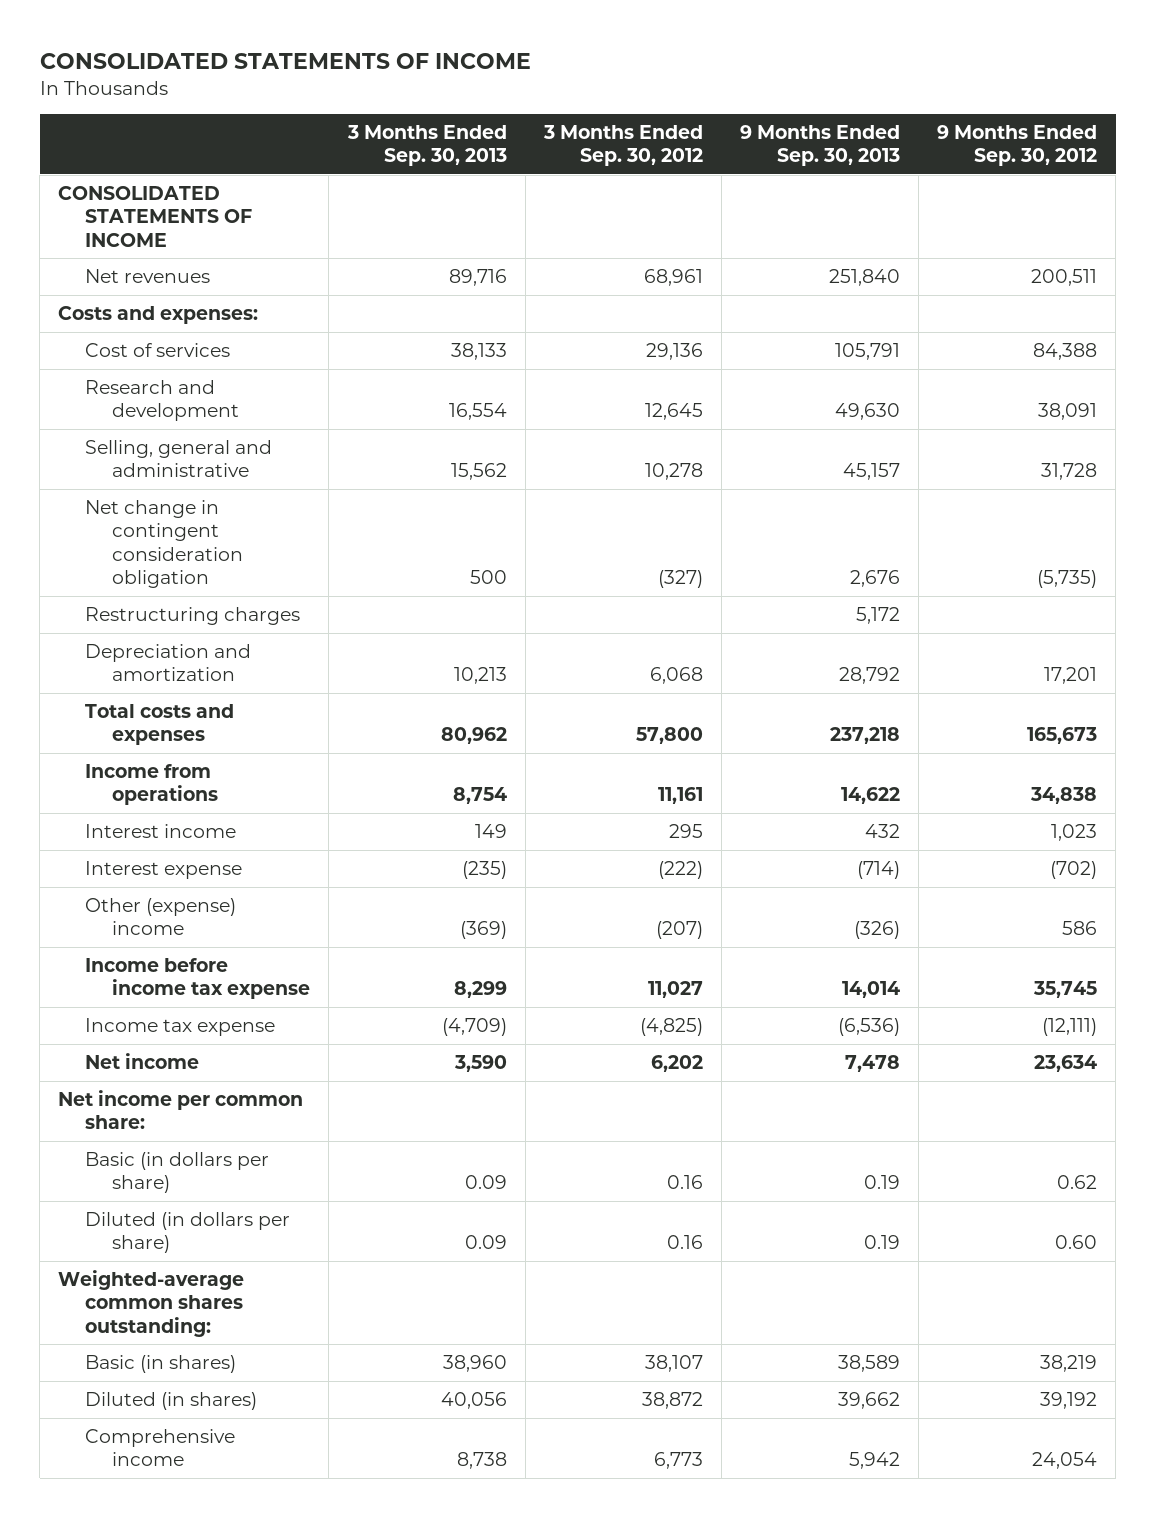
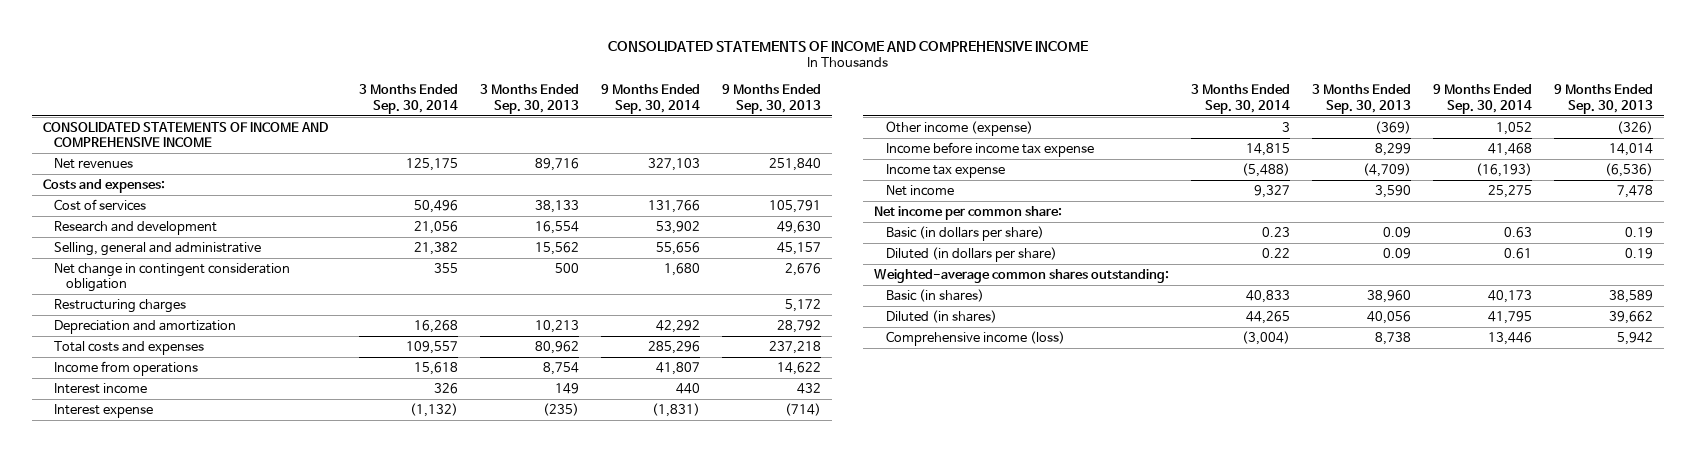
- CONSOLIDATED STATEMENTS OF INCOME
+ CONSOLIDATED STATEMENTS OF INCOME AND COMPREHENSIVE INCOME
- | 3 Months Ended Sep. 30, 2013 | 3 Months Ended Sep. 30, 2012 | 9 Months Ended Sep. 30, 2013 | 9 Months Ended Sep. 30, 2012
+ | 3 Months Ended Sep. 30, 2014 | 3 Months Ended Sep. 30, 2013 | 9 Months Ended Sep. 30, 2014 | 9 Months Ended Sep. 30, 2013
- CONSOLIDATED STATEMENTS OF INCOME
+ CONSOLIDATED STATEMENTS OF INCOME AND COMPREHENSIVE INCOME
- Other (expense) income | (369) | (207) | (326) | 586
+ Other income (expense) | 3 | (369) | 1,052 | (326)
- Comprehensive income | 8,738 | 6,773 | 5,942 | 24,054
+ Comprehensive income (loss) | (3,004) | 8,738 | 13,446 | 5,942

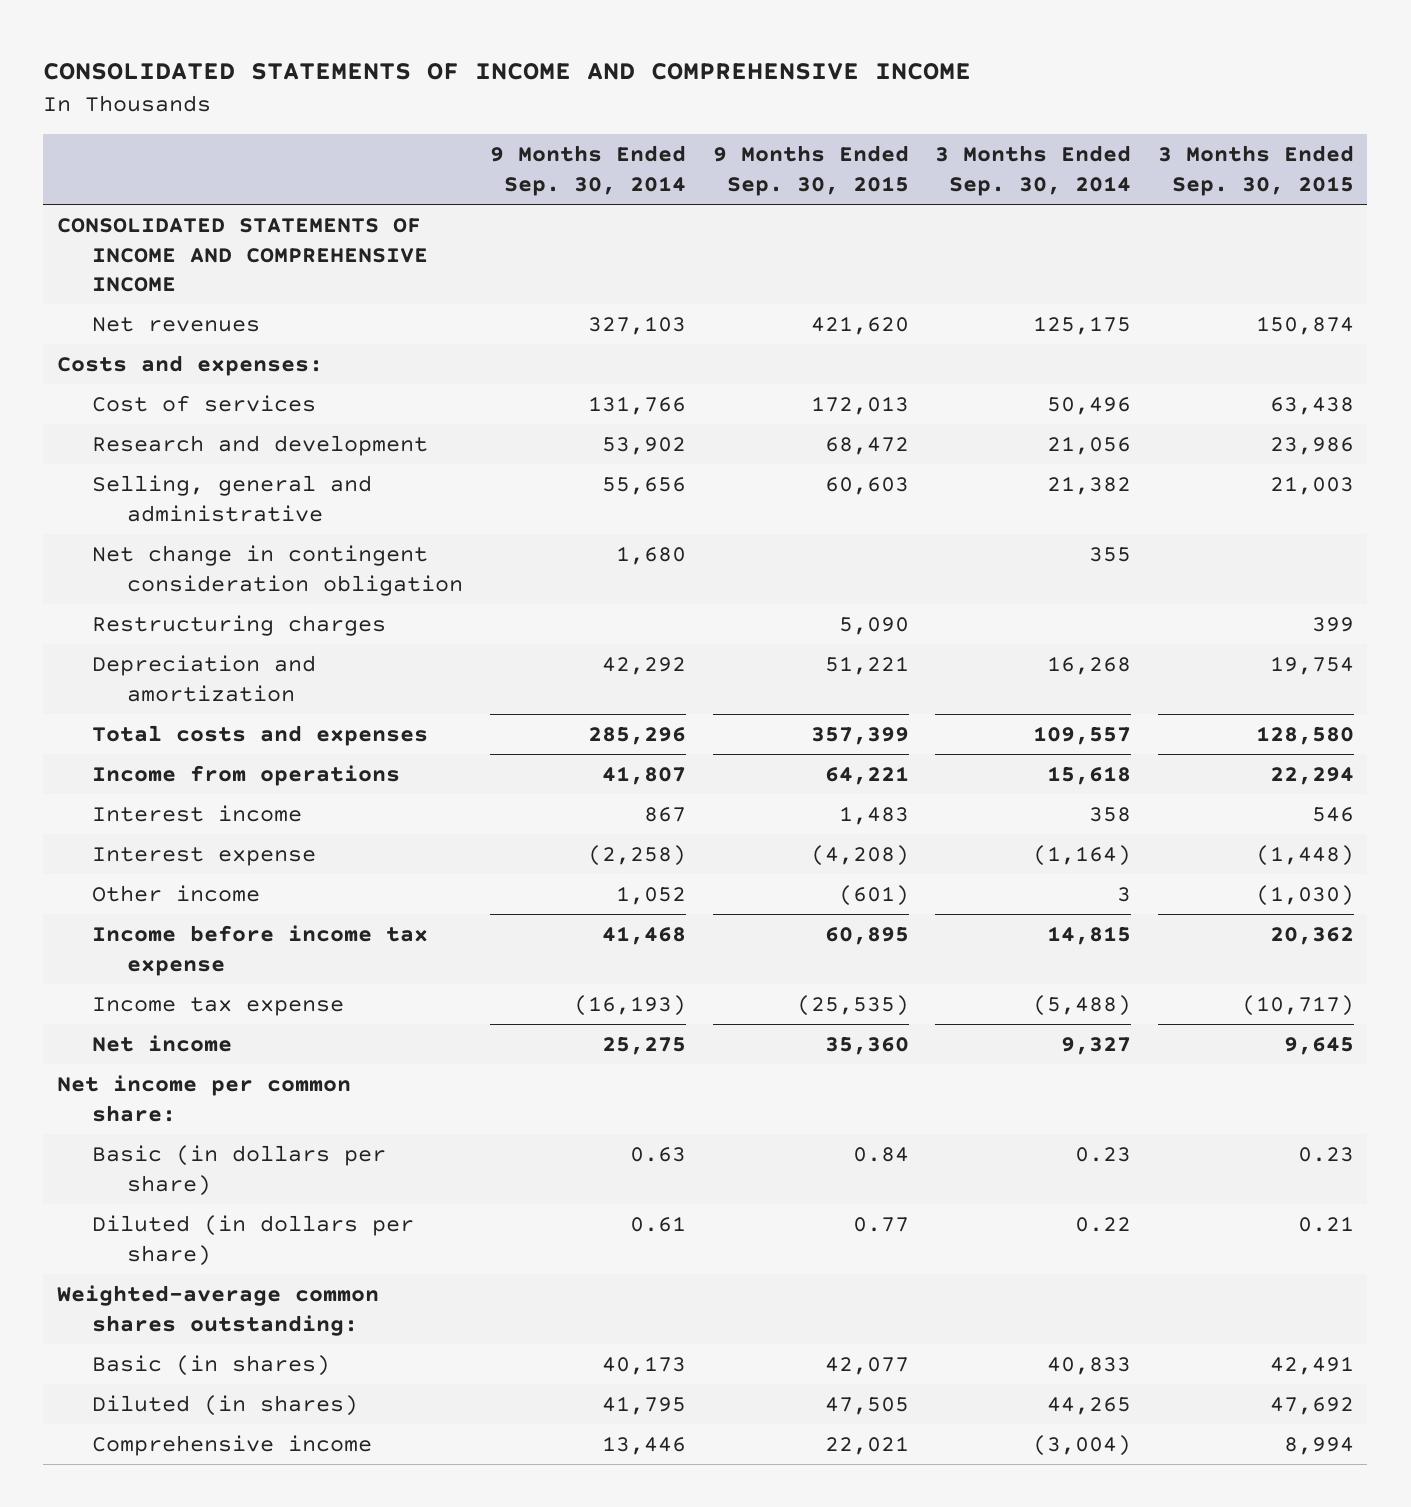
- | 3 Months Ended Sep. 30, 2014 | 3 Months Ended Sep. 30, 2013 | 9 Months Ended Sep. 30, 2014 | 9 Months Ended Sep. 30, 2013
+ | 9 Months Ended Sep. 30, 2014 | 9 Months Ended Sep. 30, 2015 | 3 Months Ended Sep. 30, 2014 | 3 Months Ended Sep. 30, 2015
- Interest income | 326 | 149 | 440 | 432
- Interest expense | (1,132) | (235) | (1,831) | (714)
- Other income (expense) | 3 | (369) | 1,052 | (326)
+ Interest income | 867 | 1,483 | 358 | 546
+ Interest expense | (2,258) | (4,208) | (1,164) | (1,448)
+ Other income | 1,052 | (601) | 3 | (1,030)
- Comprehensive income (loss) | (3,004) | 8,738 | 13,446 | 5,942
+ Comprehensive income | 13,446 | 22,021 | (3,004) | 8,994

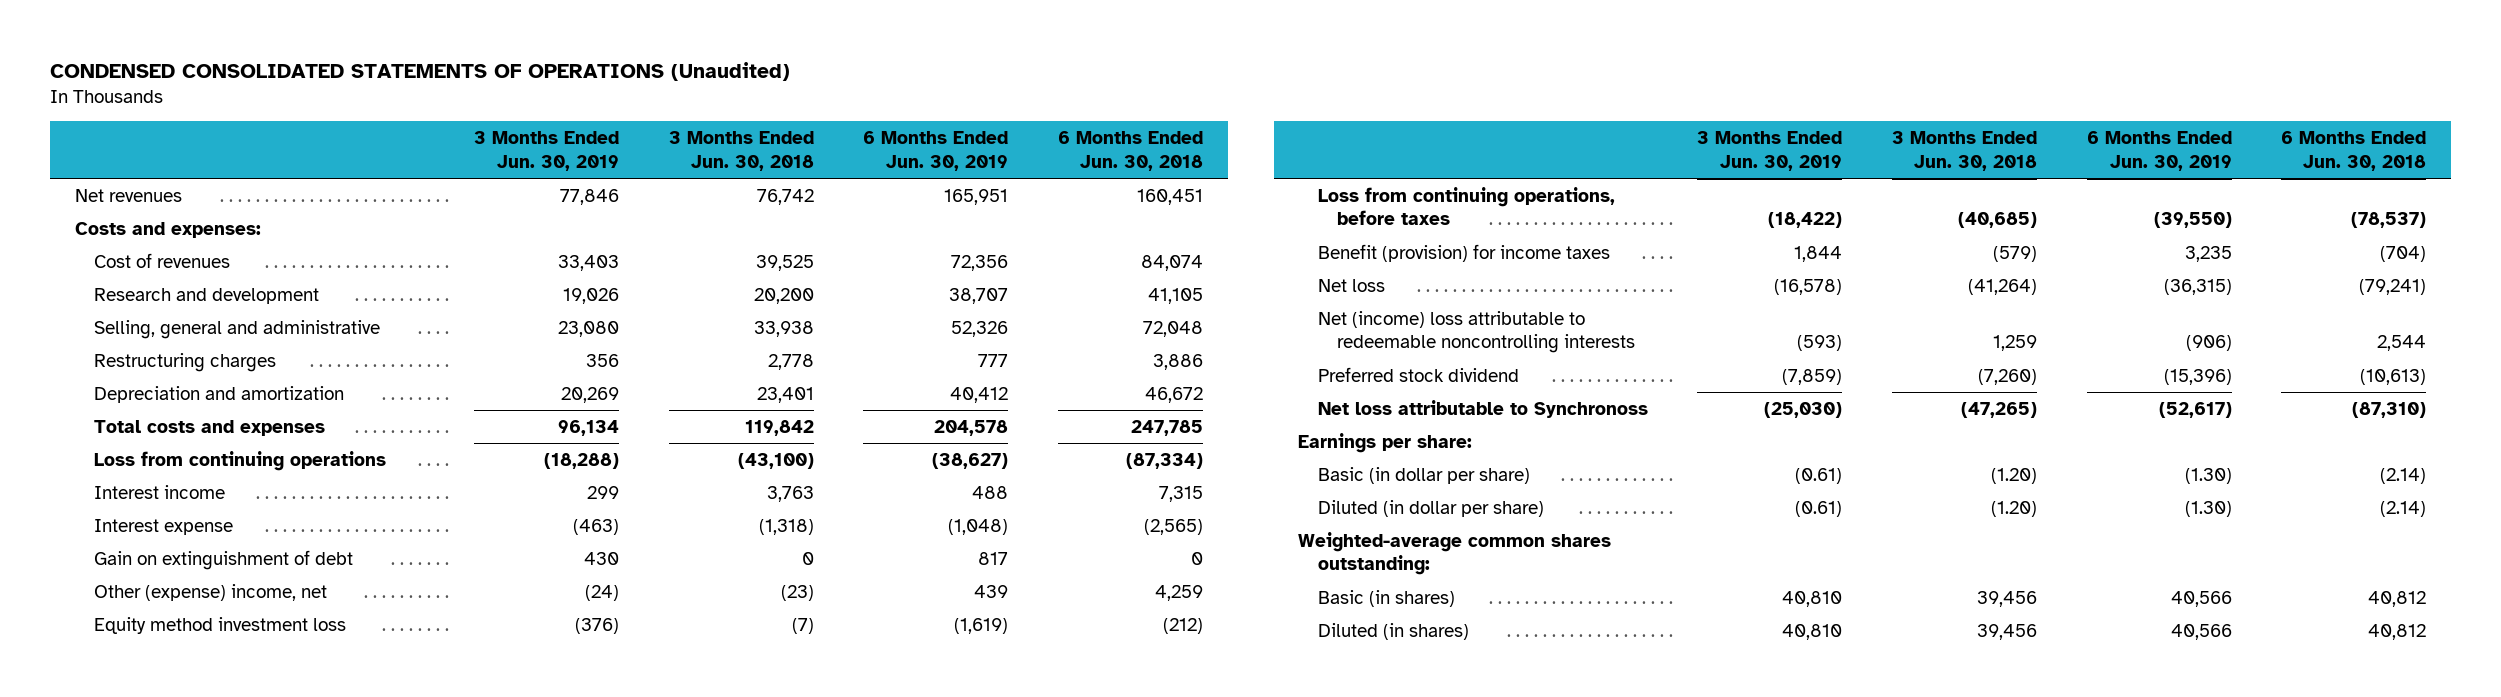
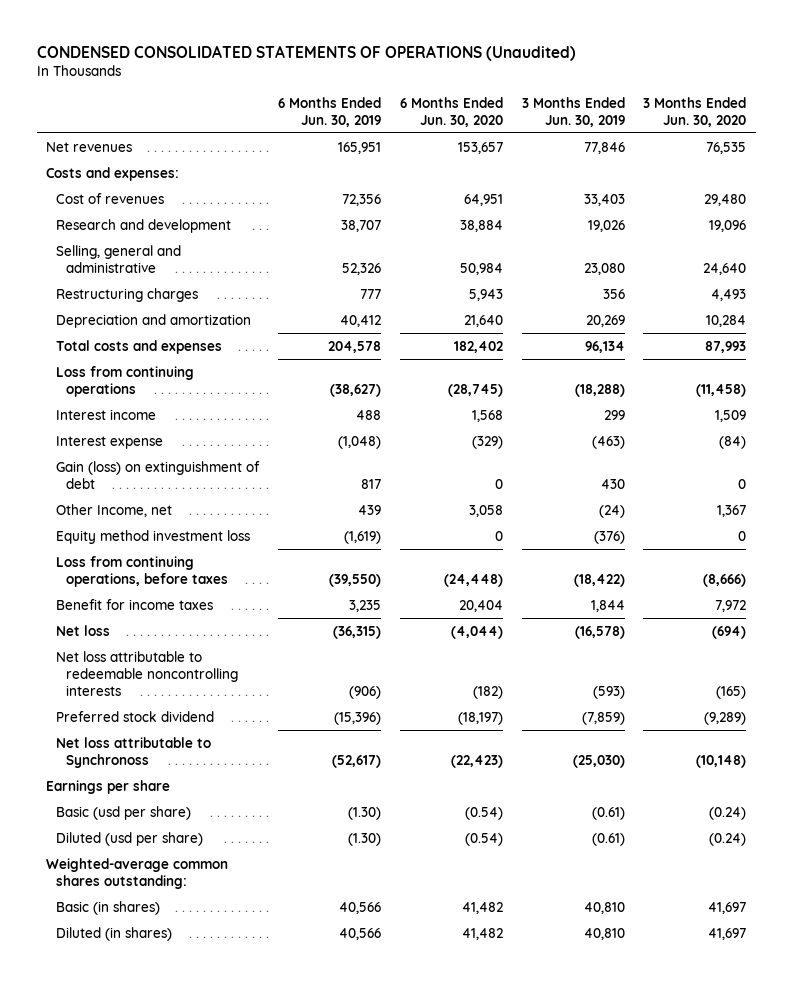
- | 3 Months Ended Jun. 30, 2019 | 3 Months Ended Jun. 30, 2018 | 6 Months Ended Jun. 30, 2019 | 6 Months Ended Jun. 30, 2018
+ | 6 Months Ended Jun. 30, 2019 | 6 Months Ended Jun. 30, 2020 | 3 Months Ended Jun. 30, 2019 | 3 Months Ended Jun. 30, 2020
- Gain on extinguishment of debt | 430 | 0 | 817 | 0
- Other (expense) income, net | (24) | (23) | 439 | 4,259
+ Gain (loss) on extinguishment of debt | 817 | 0 | 430 | 0
+ Other Income, net | 439 | 3,058 | (24) | 1,367
- Benefit (provision) for income taxes | 1,844 | (579) | 3,235 | (704)
+ Benefit for income taxes | 3,235 | 20,404 | 1,844 | 7,972
- Net (income) loss attributable to redeemable noncontrolling interests | (593) | 1,259 | (906) | 2,544
+ Net loss attributable to redeemable noncontrolling interests | (906) | (182) | (593) | (165)
- Earnings per share:
- Basic (in dollar per share) | (0.61) | (1.20) | (1.30) | (2.14)
- Diluted (in dollar per share) | (0.61) | (1.20) | (1.30) | (2.14)
+ Earnings per share
+ Basic (usd per share) | (1.30) | (0.54) | (0.61) | (0.24)
+ Diluted (usd per share) | (1.30) | (0.54) | (0.61) | (0.24)

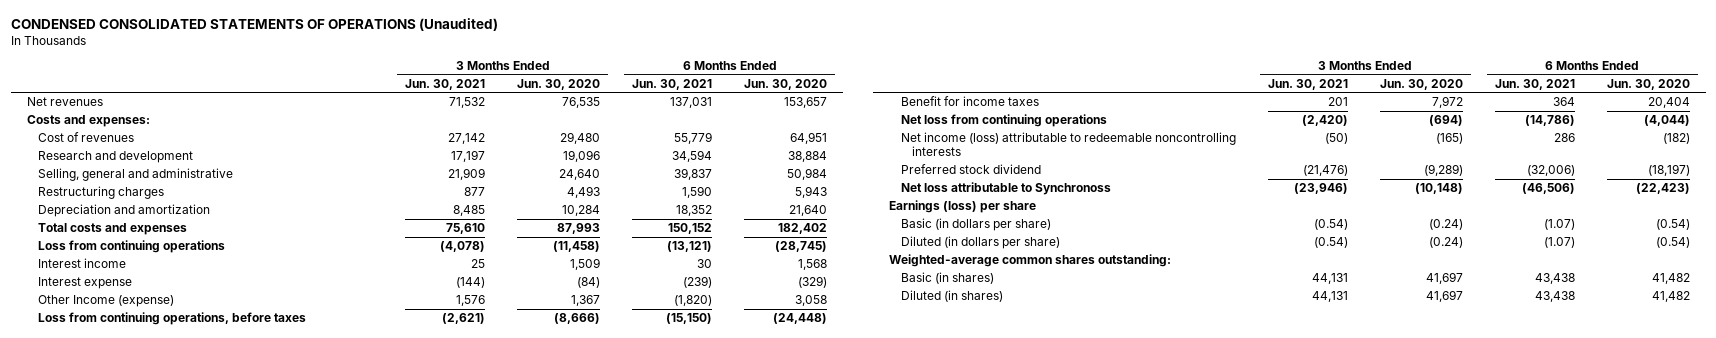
- | 6 Months Ended Jun. 30, 2019 | 6 Months Ended Jun. 30, 2020 | 3 Months Ended Jun. 30, 2019 | 3 Months Ended Jun. 30, 2020
+ | 3 Months Ended Jun. 30, 2021 | 3 Months Ended Jun. 30, 2020 | 6 Months Ended Jun. 30, 2021 | 6 Months Ended Jun. 30, 2020
- Gain (loss) on extinguishment of debt | 817 | 0 | 430 | 0
- Other Income, net | 439 | 3,058 | (24) | 1,367
- Equity method investment loss | (1,619) | 0 | (376) | 0
+ Other Income (expense) | 1,576 | 1,367 | (1,820) | 3,058
- Net loss | (36,315) | (4,044) | (16,578) | (694)
- Net loss attributable to redeemable noncontrolling interests | (906) | (182) | (593) | (165)
+ Net loss from continuing operations | (2,420) | (694) | (14,786) | (4,044)
+ Net income (loss) attributable to redeemable noncontrolling interests | (50) | (165) | 286 | (182)
- Earnings per share
- Basic (usd per share) | (1.30) | (0.54) | (0.61) | (0.24)
- Diluted (usd per share) | (1.30) | (0.54) | (0.61) | (0.24)
+ Earnings (loss) per share
+ Basic (in dollars per share) | (0.54) | (0.24) | (1.07) | (0.54)
+ Diluted (in dollars per share) | (0.54) | (0.24) | (1.07) | (0.54)

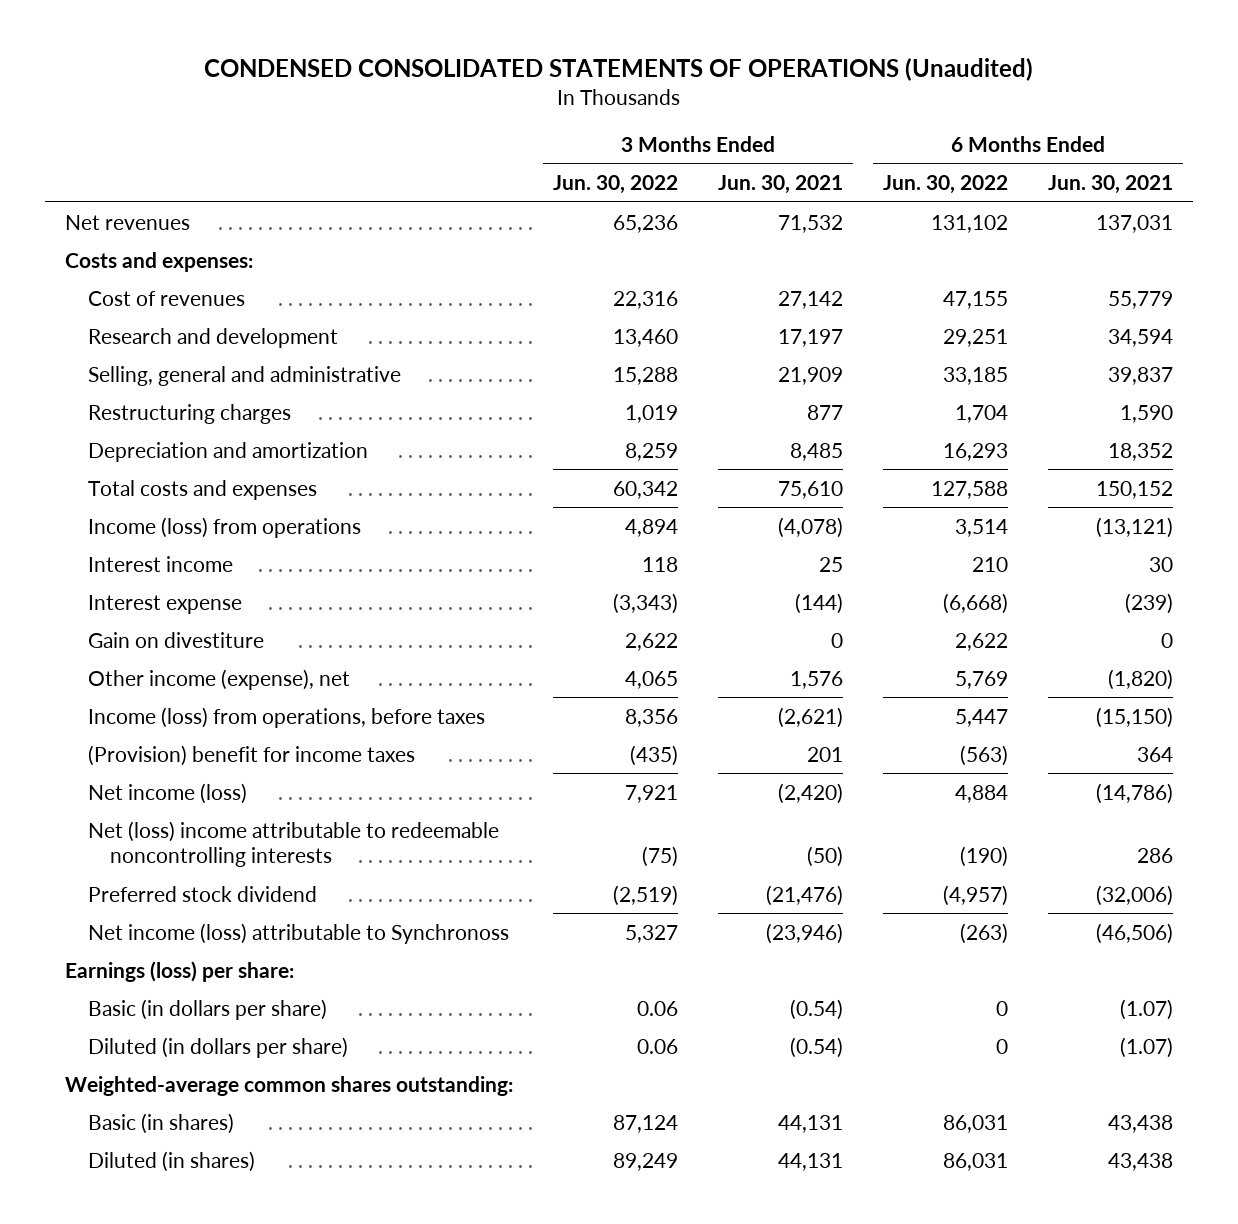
- | 3 Months Ended Jun. 30, 2021 | 3 Months Ended Jun. 30, 2020 | 6 Months Ended Jun. 30, 2021 | 6 Months Ended Jun. 30, 2020
+ | 3 Months Ended Jun. 30, 2022 | 3 Months Ended Jun. 30, 2021 | 6 Months Ended Jun. 30, 2022 | 6 Months Ended Jun. 30, 2021
- Loss from continuing operations | (4,078) | (11,458) | (13,121) | (28,745)
+ Income (loss) from operations | 4,894 | (4,078) | 3,514 | (13,121)
- Other Income (expense) | 1,576 | 1,367 | (1,820) | 3,058
- Loss from continuing operations, before taxes | (2,621) | (8,666) | (15,150) | (24,448)
- Benefit for income taxes | 201 | 7,972 | 364 | 20,404
- Net loss from continuing operations | (2,420) | (694) | (14,786) | (4,044)
- Net income (loss) attributable to redeemable noncontrolling interests | (50) | (165) | 286 | (182)
+ Gain on divestiture | 2,622 | 0 | 2,622 | 0
+ Other income (expense), net | 4,065 | 1,576 | 5,769 | (1,820)
+ Income (loss) from operations, before taxes | 8,356 | (2,621) | 5,447 | (15,150)
+ (Provision) benefit for income taxes | (435) | 201 | (563) | 364
+ Net income (loss) | 7,921 | (2,420) | 4,884 | (14,786)
+ Net (loss) income attributable to redeemable noncontrolling interests | (75) | (50) | (190) | 286
- Net loss attributable to Synchronoss | (23,946) | (10,148) | (46,506) | (22,423)
- Earnings (loss) per share
+ Net income (loss) attributable to Synchronoss | 5,327 | (23,946) | (263) | (46,506)
+ Earnings (loss) per share:

